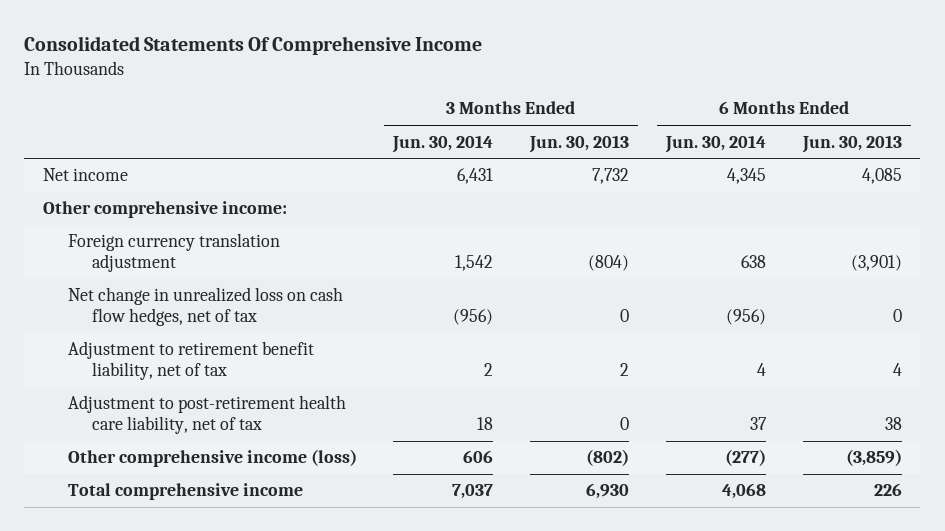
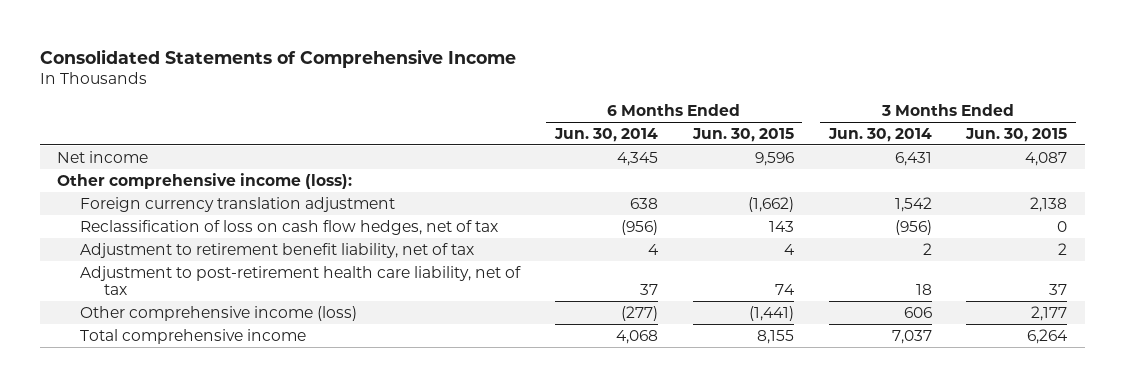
- Consolidated Statements Of Comprehensive Income
+ Consolidated Statements of Comprehensive Income
- | 3 Months Ended Jun. 30, 2014 | 3 Months Ended Jun. 30, 2013 | 6 Months Ended Jun. 30, 2014 | 6 Months Ended Jun. 30, 2013
+ | 6 Months Ended Jun. 30, 2014 | 6 Months Ended Jun. 30, 2015 | 3 Months Ended Jun. 30, 2014 | 3 Months Ended Jun. 30, 2015
- Other comprehensive income:
+ Other comprehensive income (loss):
- Net change in unrealized loss on cash flow hedges, net of tax | (956) | 0 | (956) | 0
+ Reclassification of loss on cash flow hedges, net of tax | (956) | 143 | (956) | 0

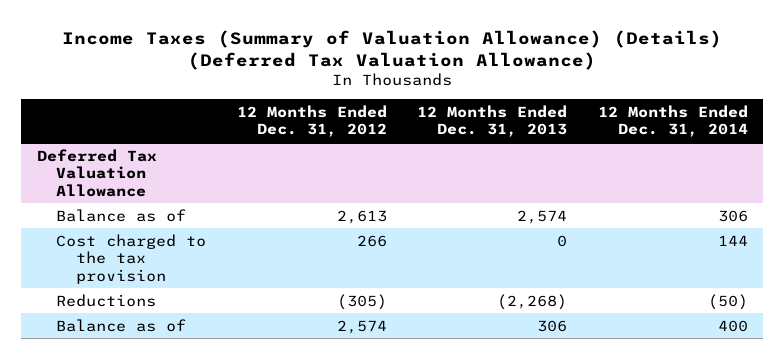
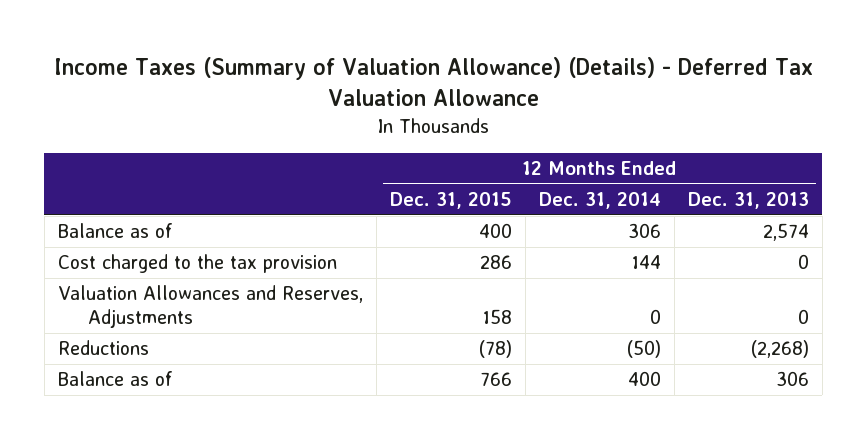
- Income Taxes (Summary of Valuation Allowance) (Details) (Deferred Tax Valuation Allowance)
+ Income Taxes (Summary of Valuation Allowance) (Details) - Deferred Tax Valuation Allowance
- | 12 Months Ended Dec. 31, 2012 | 12 Months Ended Dec. 31, 2013 | 12 Months Ended Dec. 31, 2014
+ | 12 Months Ended Dec. 31, 2015 | 12 Months Ended Dec. 31, 2014 | 12 Months Ended Dec. 31, 2013
- Deferred Tax Valuation Allowance
+ Valuation Allowances and Reserves, Adjustments | 158 | 0 | 0

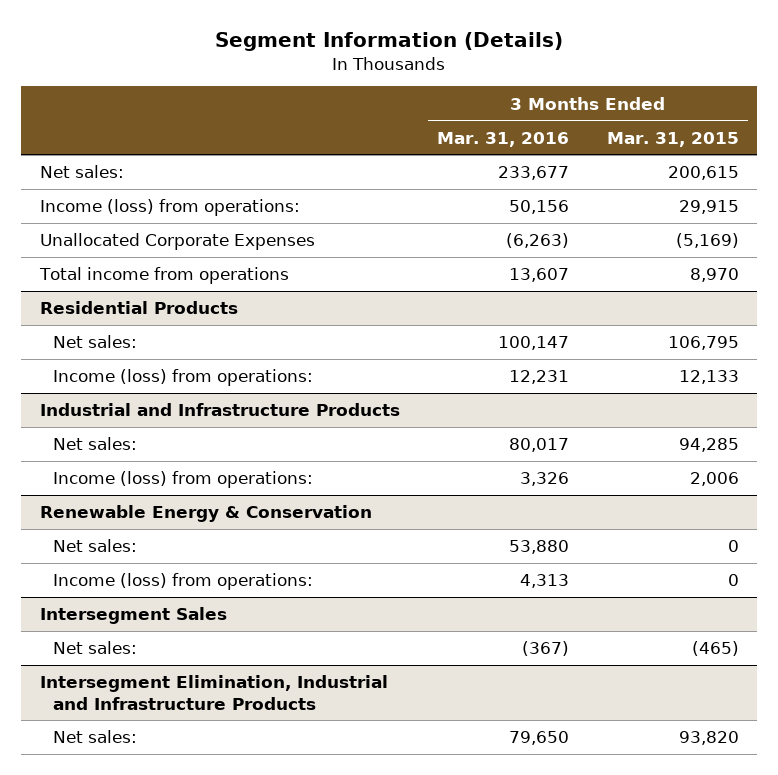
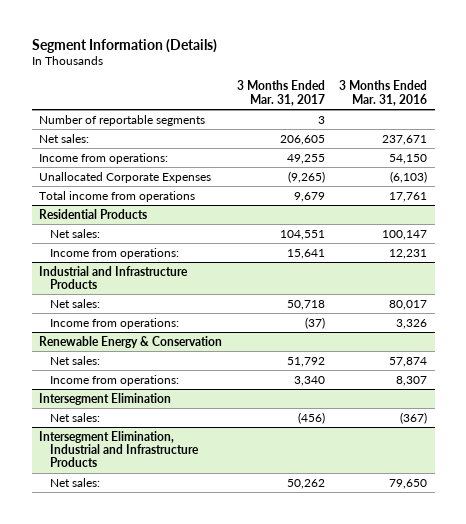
- | 3 Months Ended Mar. 31, 2016 | 3 Months Ended Mar. 31, 2015
+ | 3 Months Ended Mar. 31, 2017 | 3 Months Ended Mar. 31, 2016
- Net sales: | 233,677 | 200,615
- Income (loss) from operations: | 50,156 | 29,915
- Unallocated Corporate Expenses | (6,263) | (5,169)
- Total income from operations | 13,607 | 8,970
+ Number of reportable segments | 3 |
+ Net sales: | 206,605 | 237,671
+ Income from operations: | 49,255 | 54,150
+ Unallocated Corporate Expenses | (9,265) | (6,103)
+ Total income from operations | 9,679 | 17,761
@ Residential Products
- Income (loss) from operations: | 12,231 | 12,133
+ Income from operations: | 15,641 | 12,231
@ Industrial and Infrastructure Products
- Income (loss) from operations: | 3,326 | 2,006
+ Income from operations: | (37) | 3,326
@ Renewable Energy & Conservation
- Net sales: | 53,880 | 0
- Income (loss) from operations: | 4,313 | 0
- Intersegment Sales
@ Renewable Energy & Conservation
+ Net sales: | 51,792 | 57,874
+ Income from operations: | 3,340 | 8,307
+ Intersegment Elimination

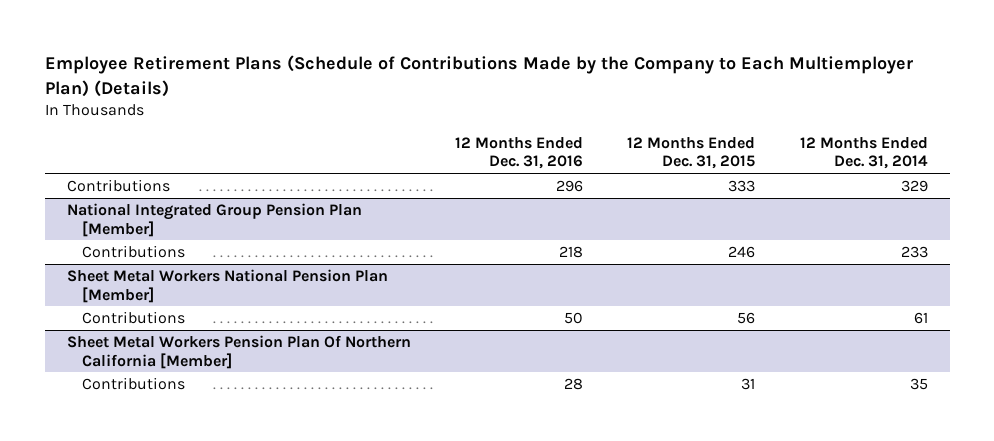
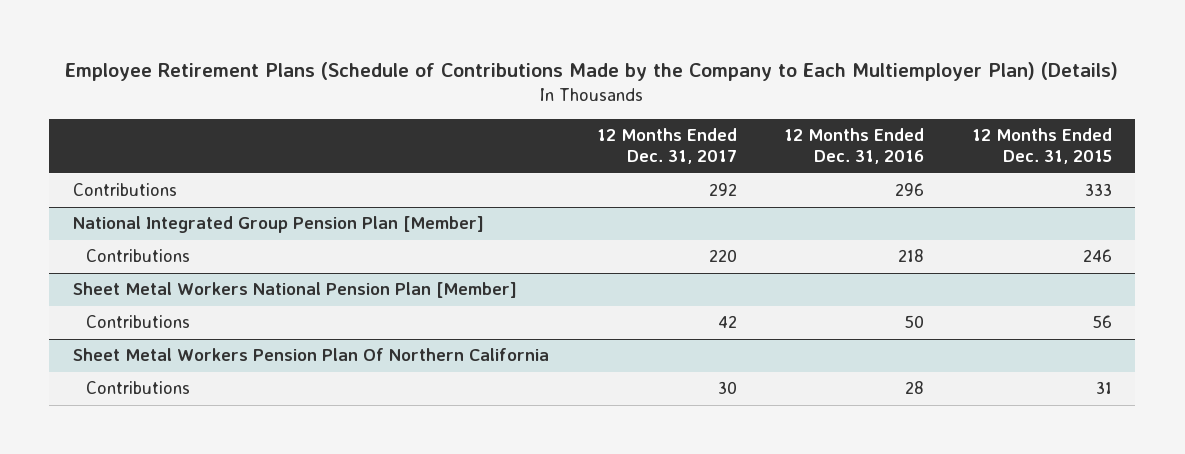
- | 12 Months Ended Dec. 31, 2016 | 12 Months Ended Dec. 31, 2015 | 12 Months Ended Dec. 31, 2014
+ | 12 Months Ended Dec. 31, 2017 | 12 Months Ended Dec. 31, 2016 | 12 Months Ended Dec. 31, 2015
- Sheet Metal Workers Pension Plan Of Northern California [Member]
+ Sheet Metal Workers Pension Plan Of Northern California

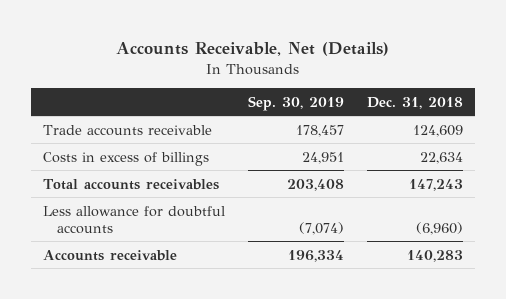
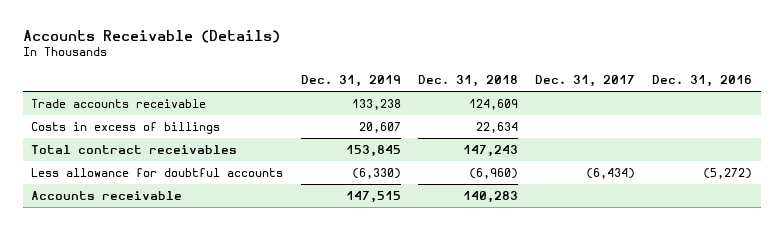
- Accounts Receivable, Net (Details)
+ Accounts Receivable (Details)
- | Sep. 30, 2019 | Dec. 31, 2018
+ | Dec. 31, 2019 | Dec. 31, 2018 | Dec. 31, 2017 | Dec. 31, 2016
- Total accounts receivables | 203,408 | 147,243
+ Total contract receivables | 153,845 | 147,243 | |

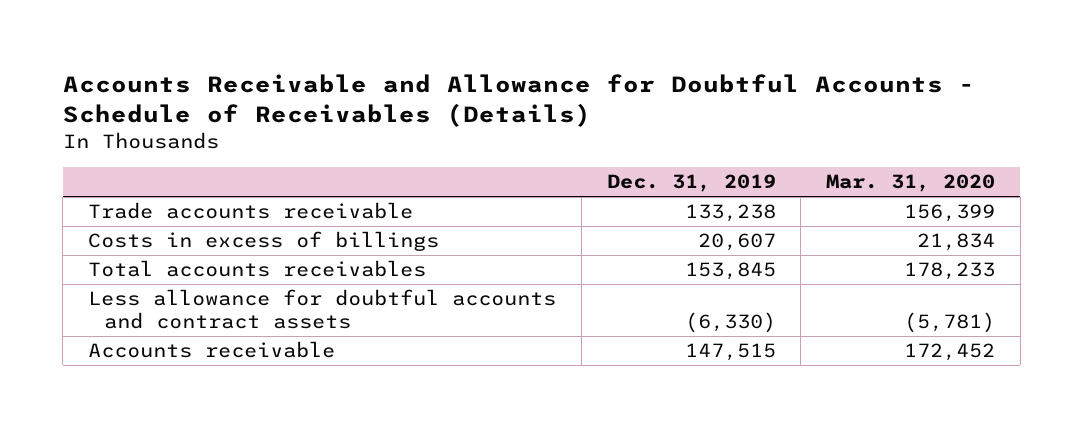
- Accounts Receivable (Details)
+ Accounts Receivable and Allowance for Doubtful Accounts - Schedule of Receivables (Details)
- | Dec. 31, 2019 | Dec. 31, 2018 | Dec. 31, 2017 | Dec. 31, 2016
+ | Dec. 31, 2019 | Mar. 31, 2020
- Total contract receivables | 153,845 | 147,243 | |
- Less allowance for doubtful accounts | (6,330) | (6,960) | (6,434) | (5,272)
+ Total accounts receivables | 153,845 | 178,233
+ Less allowance for doubtful accounts and contract assets | (6,330) | (5,781)

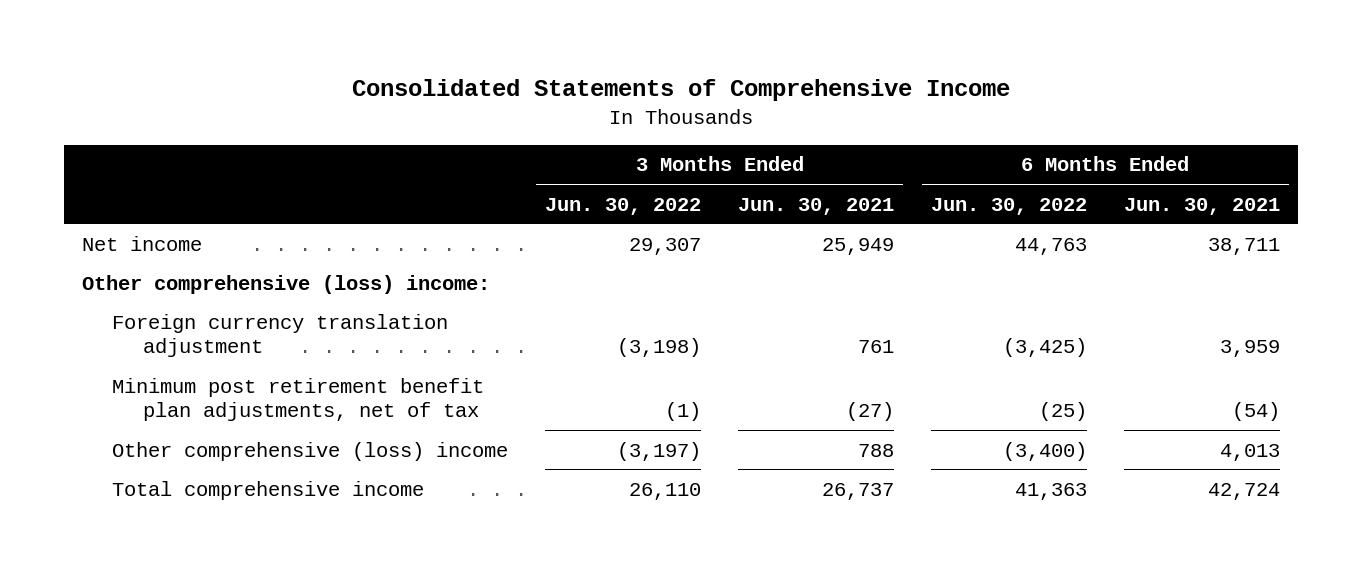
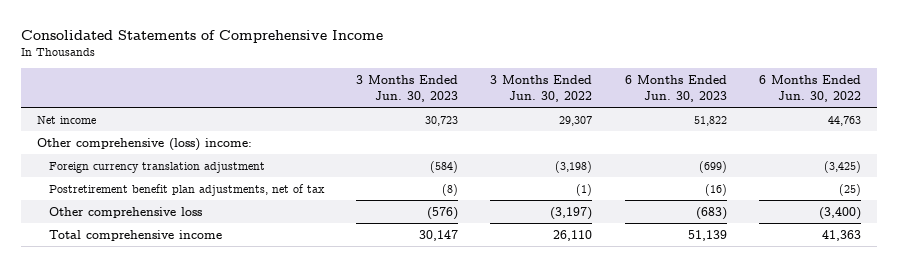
- | 3 Months Ended Jun. 30, 2022 | 3 Months Ended Jun. 30, 2021 | 6 Months Ended Jun. 30, 2022 | 6 Months Ended Jun. 30, 2021
+ | 3 Months Ended Jun. 30, 2023 | 3 Months Ended Jun. 30, 2022 | 6 Months Ended Jun. 30, 2023 | 6 Months Ended Jun. 30, 2022
- Minimum post retirement benefit plan adjustments, net of tax | (1) | (27) | (25) | (54)
- Other comprehensive (loss) income | (3,197) | 788 | (3,400) | 4,013
+ Postretirement benefit plan adjustments, net of tax | (8) | (1) | (16) | (25)
+ Other comprehensive loss | (576) | (3,197) | (683) | (3,400)

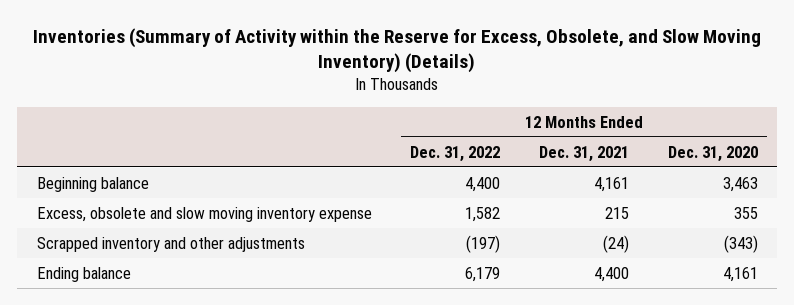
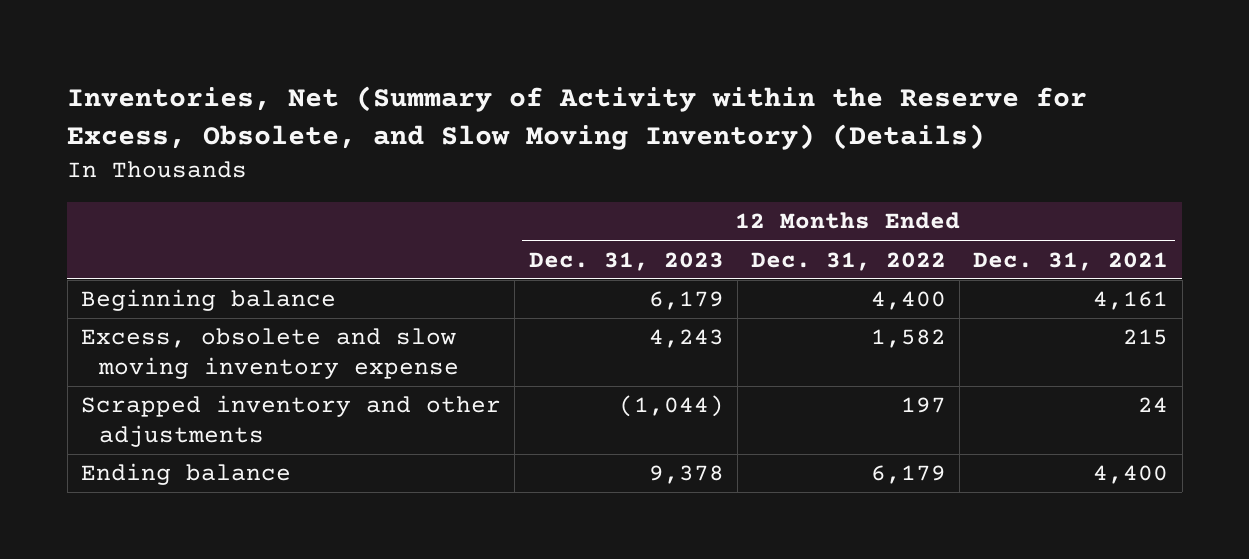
- Inventories (Summary of Activity within the Reserve for Excess, Obsolete, and Slow Moving Inventory) (Details)
+ Inventories, Net (Summary of Activity within the Reserve for Excess, Obsolete, and Slow Moving Inventory) (Details)
- | 12 Months Ended Dec. 31, 2022 | 12 Months Ended Dec. 31, 2021 | 12 Months Ended Dec. 31, 2020
+ | 12 Months Ended Dec. 31, 2023 | 12 Months Ended Dec. 31, 2022 | 12 Months Ended Dec. 31, 2021
- Scrapped inventory and other adjustments | (197) | (24) | (343)
+ Scrapped inventory and other adjustments | (1,044) | 197 | 24

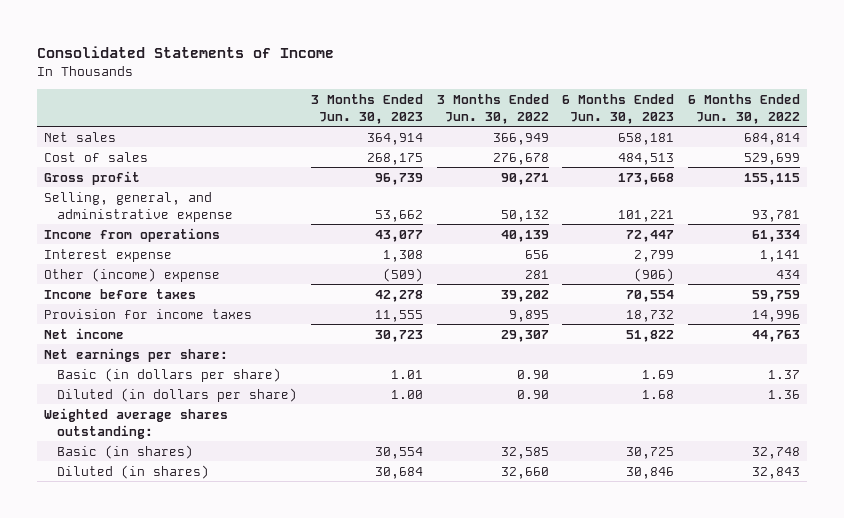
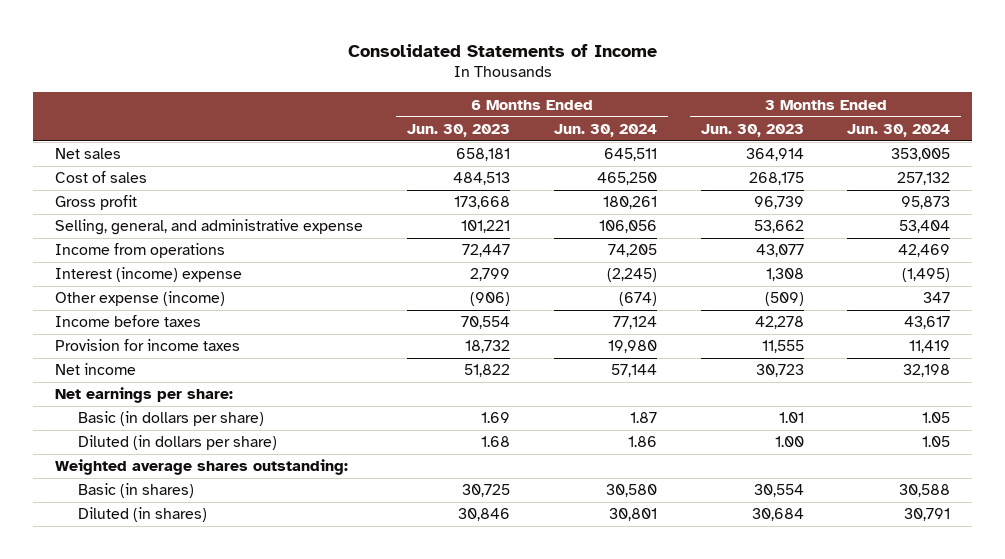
- | 3 Months Ended Jun. 30, 2023 | 3 Months Ended Jun. 30, 2022 | 6 Months Ended Jun. 30, 2023 | 6 Months Ended Jun. 30, 2022
+ | 6 Months Ended Jun. 30, 2023 | 6 Months Ended Jun. 30, 2024 | 3 Months Ended Jun. 30, 2023 | 3 Months Ended Jun. 30, 2024
- Interest expense | 1,308 | 656 | 2,799 | 1,141
- Other (income) expense | (509) | 281 | (906) | 434
+ Interest (income) expense | 2,799 | (2,245) | 1,308 | (1,495)
+ Other expense (income) | (906) | (674) | (509) | 347

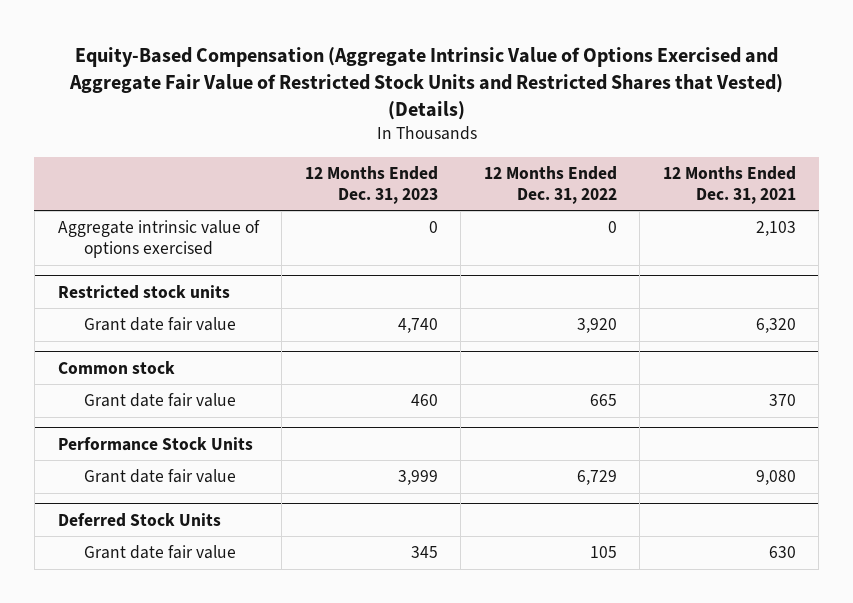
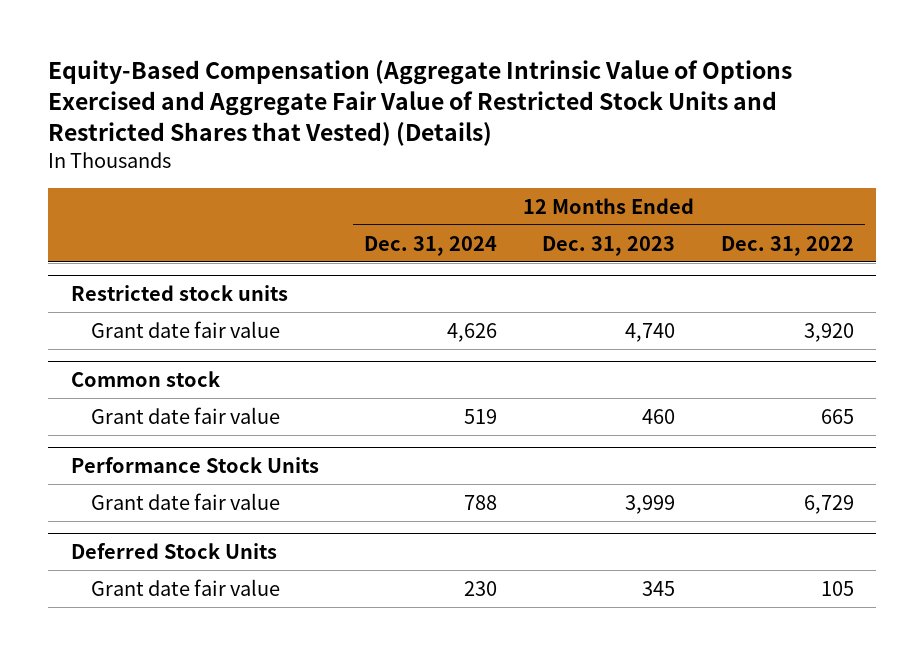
- | 12 Months Ended Dec. 31, 2023 | 12 Months Ended Dec. 31, 2022 | 12 Months Ended Dec. 31, 2021
+ | 12 Months Ended Dec. 31, 2024 | 12 Months Ended Dec. 31, 2023 | 12 Months Ended Dec. 31, 2022
- Aggregate intrinsic value of options exercised | 0 | 0 | 2,103

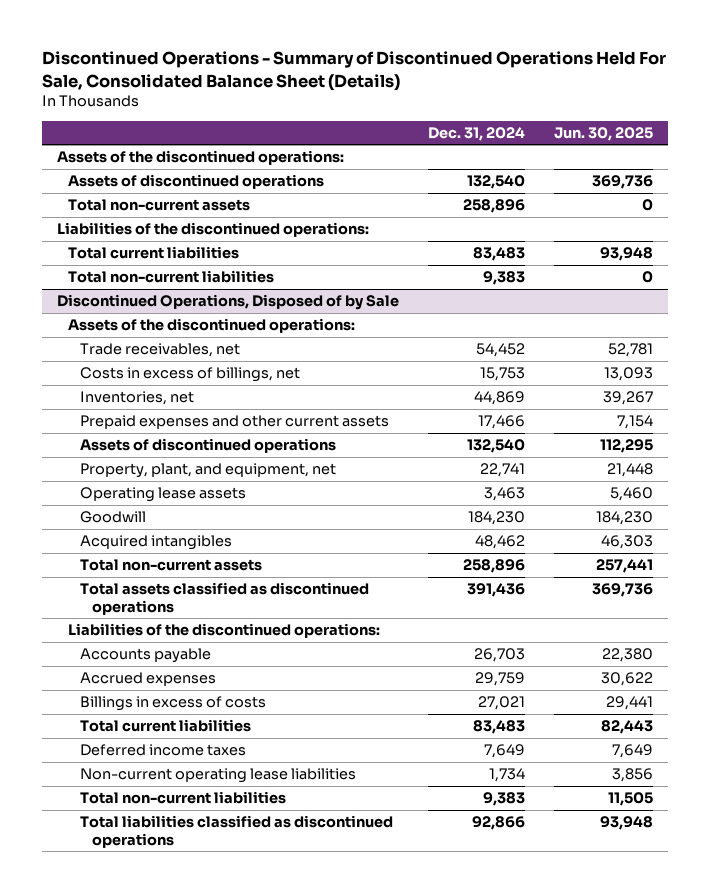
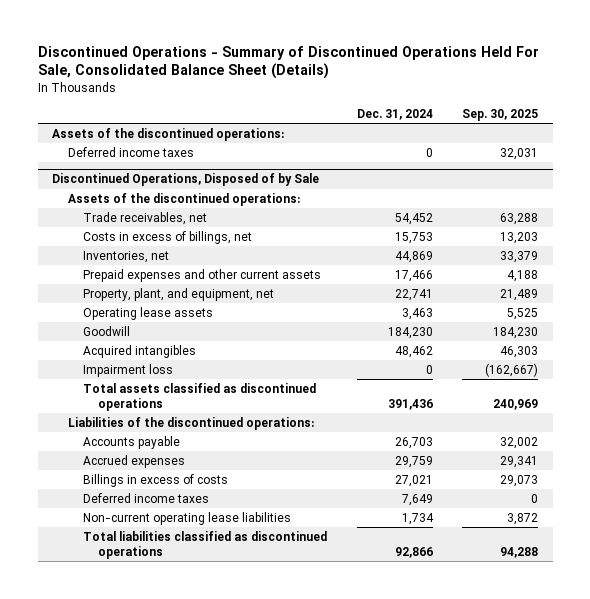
- | Dec. 31, 2024 | Jun. 30, 2025
+ | Dec. 31, 2024 | Sep. 30, 2025
- Assets of discontinued operations | 132,540 | 369,736
- Total non-current assets | 258,896 | 0
- Liabilities of the discontinued operations:
- Total current liabilities | 83,483 | 93,948
- Total non-current liabilities | 9,383 | 0
+ Deferred income taxes | 0 | 32,031
@ Discontinued Operations, Disposed of by Sale
- Assets of discontinued operations | 132,540 | 112,295
- Total non-current assets | 258,896 | 257,441
+ Impairment loss | 0 | (162,667)
- Total current liabilities | 83,483 | 82,443
- Total non-current liabilities | 9,383 | 11,505

